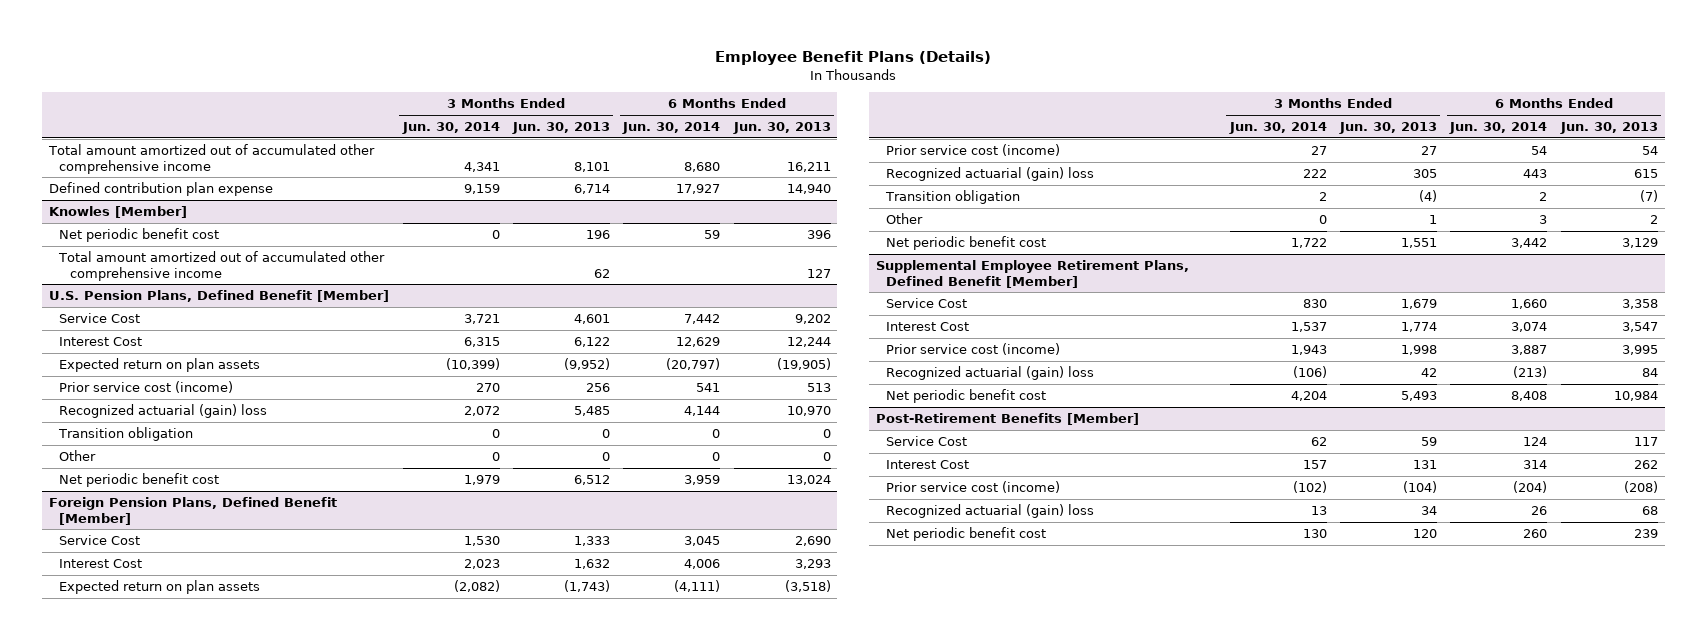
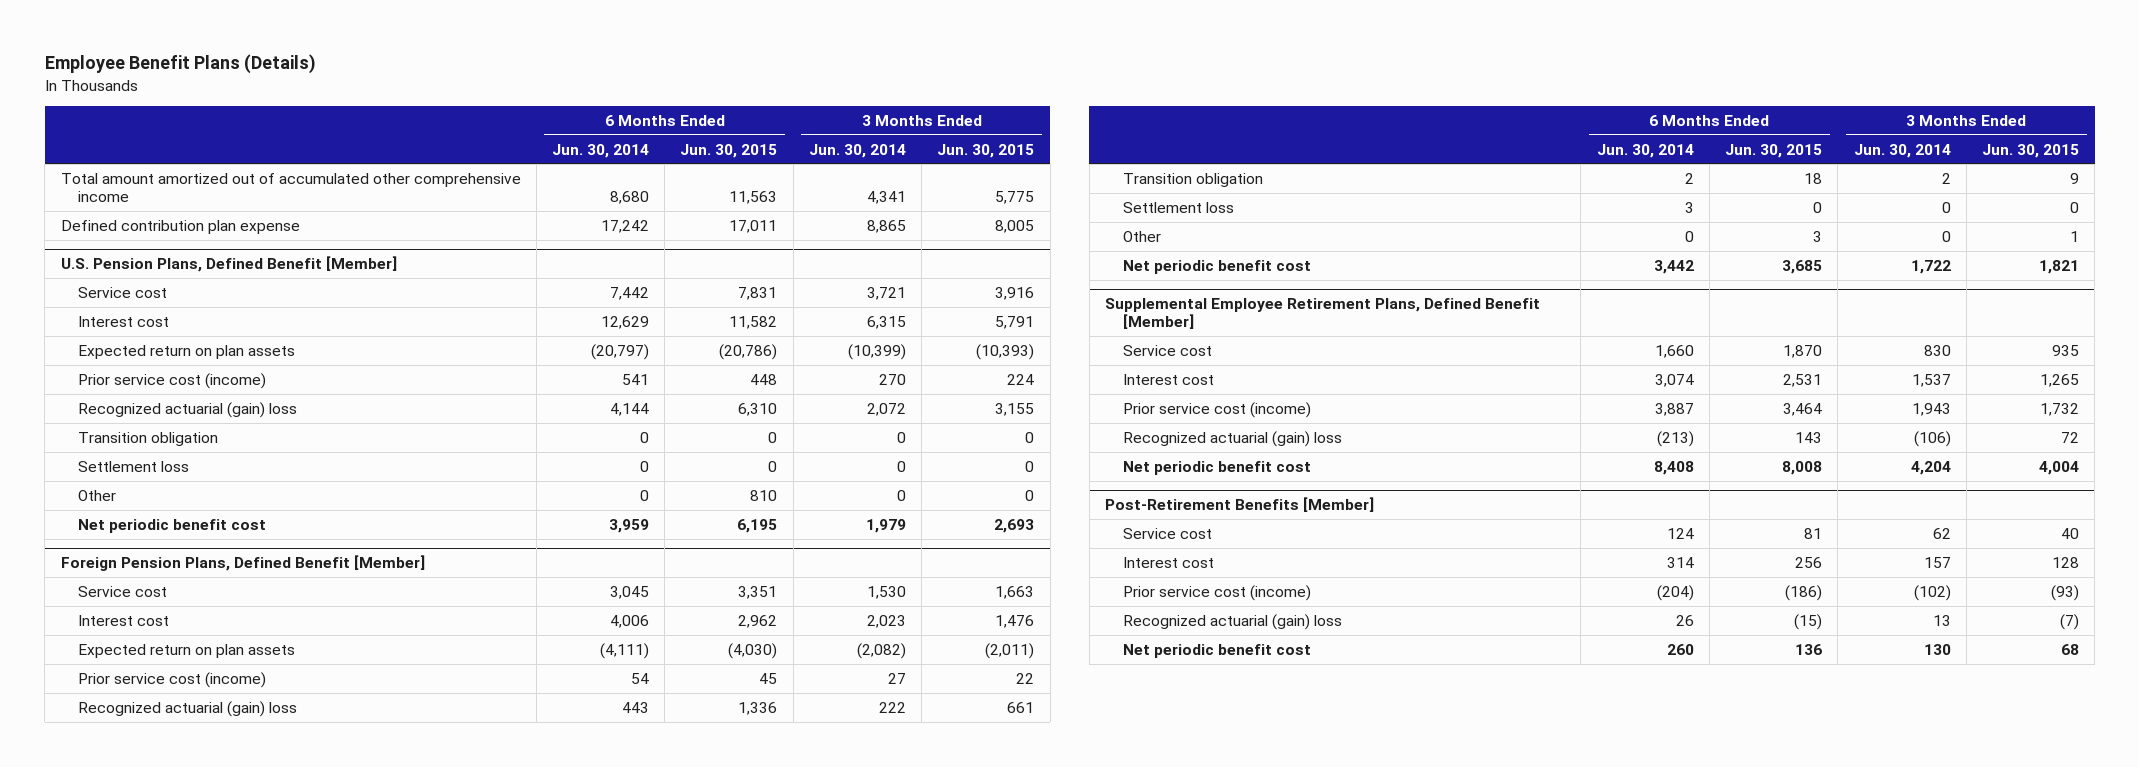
- | 3 Months Ended Jun. 30, 2014 | 3 Months Ended Jun. 30, 2013 | 6 Months Ended Jun. 30, 2014 | 6 Months Ended Jun. 30, 2013
+ | 6 Months Ended Jun. 30, 2014 | 6 Months Ended Jun. 30, 2015 | 3 Months Ended Jun. 30, 2014 | 3 Months Ended Jun. 30, 2015
- Defined contribution plan expense | 9,159 | 6,714 | 17,927 | 14,940
- Knowles [Member]
- Net periodic benefit cost | 0 | 196 | 59 | 396
- Total amount amortized out of accumulated other comprehensive income | | 62 | | 127
+ Defined contribution plan expense | 17,242 | 17,011 | 8,865 | 8,005
@ U.S. Pension Plans, Defined Benefit [Member]
- Service Cost | 3,721 | 4,601 | 7,442 | 9,202
- Interest Cost | 6,315 | 6,122 | 12,629 | 12,244
+ Service cost | 7,442 | 7,831 | 3,721 | 3,916
+ Interest cost | 12,629 | 11,582 | 6,315 | 5,791
+ Settlement loss | 0 | 0 | 0 | 0
@ Foreign Pension Plans, Defined Benefit [Member]
- Service Cost | 1,530 | 1,333 | 3,045 | 2,690
- Interest Cost | 2,023 | 1,632 | 4,006 | 3,293
+ Service cost | 3,045 | 3,351 | 1,530 | 1,663
+ Interest cost | 4,006 | 2,962 | 2,023 | 1,476
- Other | 0 | 1 | 3 | 2
+ Settlement loss | 3 | 0 | 0 | 0
+ Other | 0 | 3 | 0 | 1
@ Supplemental Employee Retirement Plans, Defined Benefit [Member]
- Service Cost | 830 | 1,679 | 1,660 | 3,358
- Interest Cost | 1,537 | 1,774 | 3,074 | 3,547
+ Service cost | 1,660 | 1,870 | 830 | 935
+ Interest cost | 3,074 | 2,531 | 1,537 | 1,265
@ Post-Retirement Benefits [Member]
- Service Cost | 62 | 59 | 124 | 117
- Interest Cost | 157 | 131 | 314 | 262
+ Service cost | 124 | 81 | 62 | 40
+ Interest cost | 314 | 256 | 157 | 128

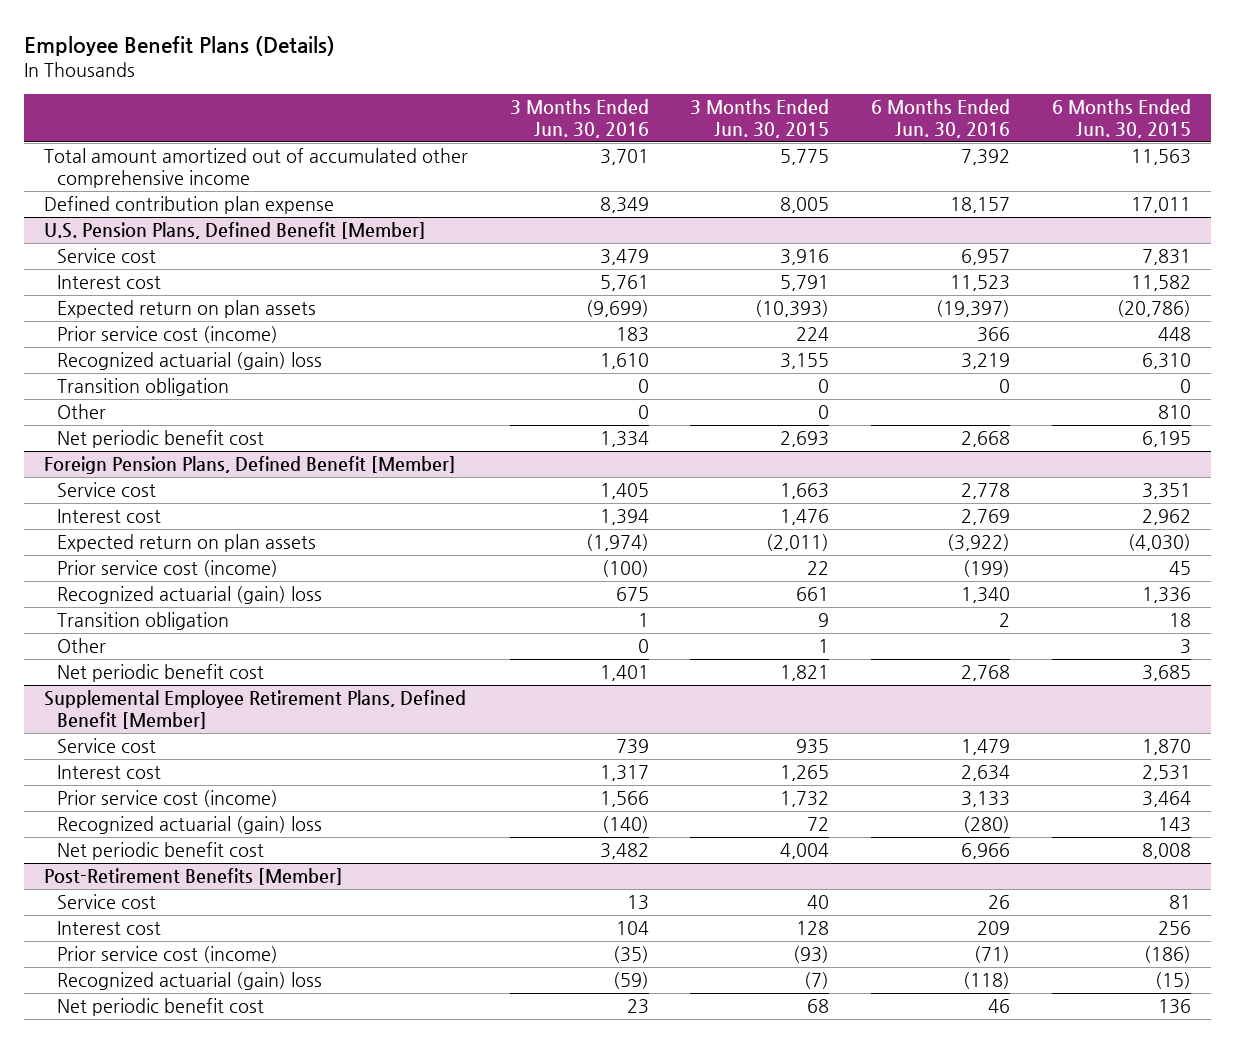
- | 6 Months Ended Jun. 30, 2014 | 6 Months Ended Jun. 30, 2015 | 3 Months Ended Jun. 30, 2014 | 3 Months Ended Jun. 30, 2015
+ | 3 Months Ended Jun. 30, 2016 | 3 Months Ended Jun. 30, 2015 | 6 Months Ended Jun. 30, 2016 | 6 Months Ended Jun. 30, 2015
@ U.S. Pension Plans, Defined Benefit [Member]
- Settlement loss | 0 | 0 | 0 | 0
@ Foreign Pension Plans, Defined Benefit [Member]
- Settlement loss | 3 | 0 | 0 | 0

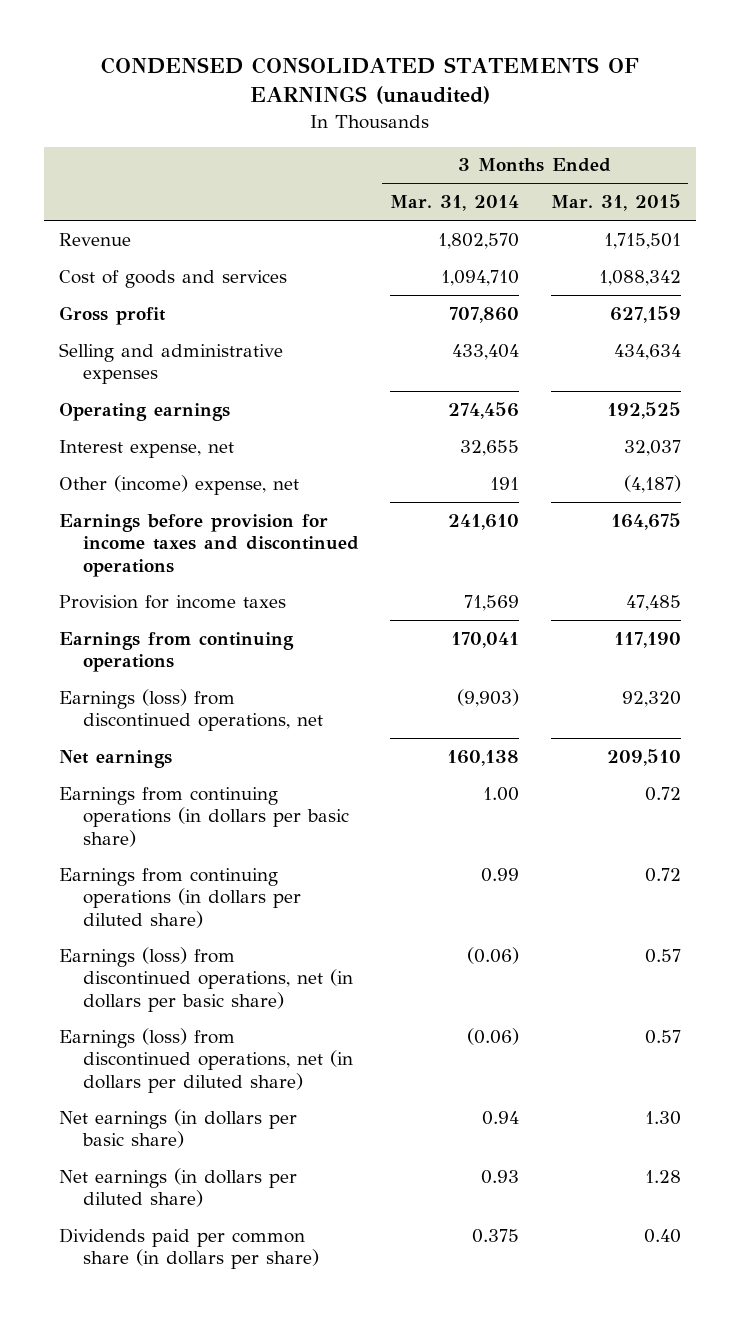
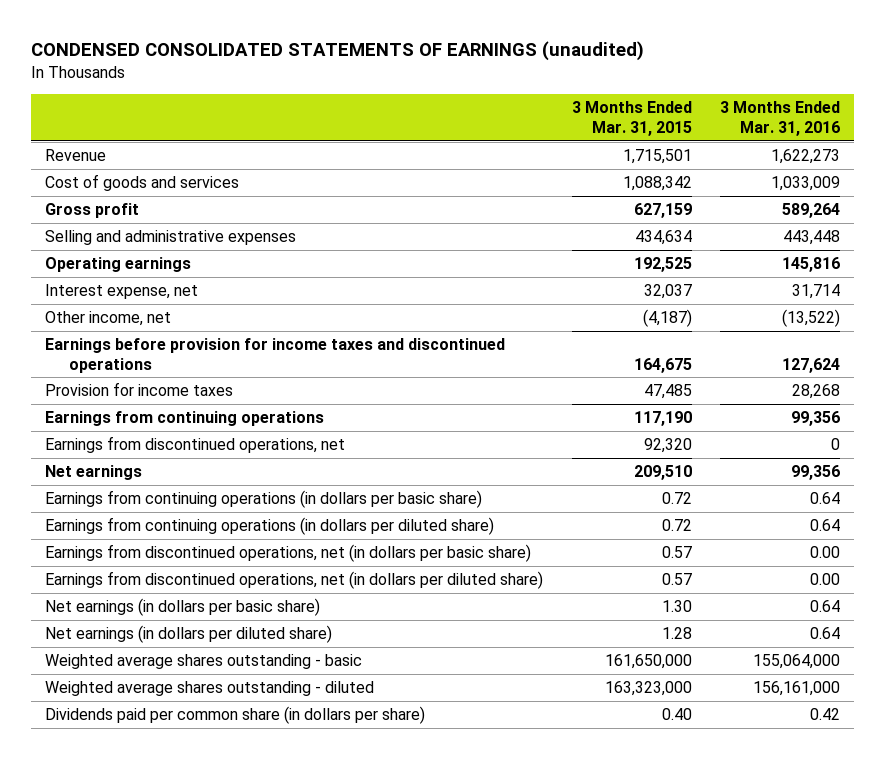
- | 3 Months Ended Mar. 31, 2014 | 3 Months Ended Mar. 31, 2015
+ | 3 Months Ended Mar. 31, 2015 | 3 Months Ended Mar. 31, 2016
- Other (income) expense, net | 191 | (4,187)
+ Other income, net | (4,187) | (13,522)
- Earnings (loss) from discontinued operations, net | (9,903) | 92,320
+ Earnings from discontinued operations, net | 92,320 | 0
- Earnings (loss) from discontinued operations, net (in dollars per basic share) | (0.06) | 0.57
- Earnings (loss) from discontinued operations, net (in dollars per diluted share) | (0.06) | 0.57
+ Earnings from discontinued operations, net (in dollars per basic share) | 0.57 | 0.00
+ Earnings from discontinued operations, net (in dollars per diluted share) | 0.57 | 0.00
+ Weighted average shares outstanding - basic | 161,650,000 | 155,064,000
+ Weighted average shares outstanding - diluted | 163,323,000 | 156,161,000

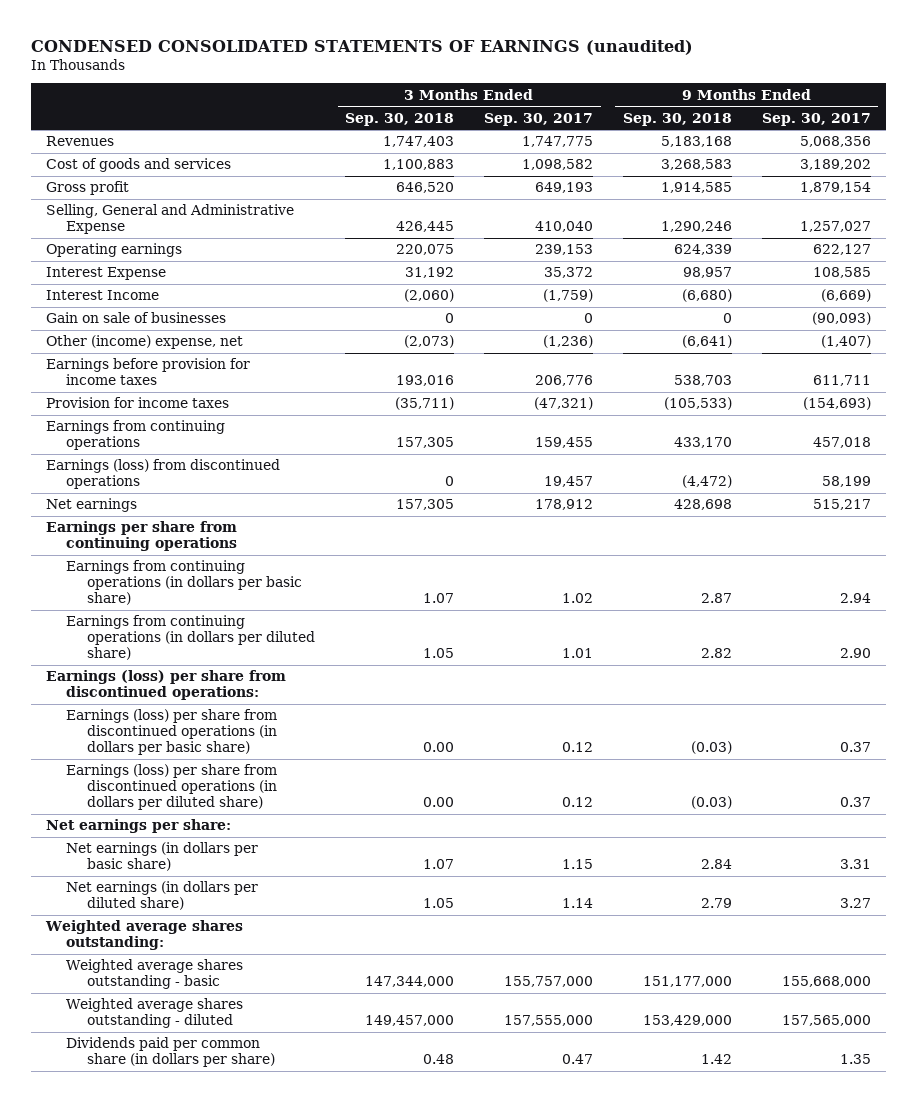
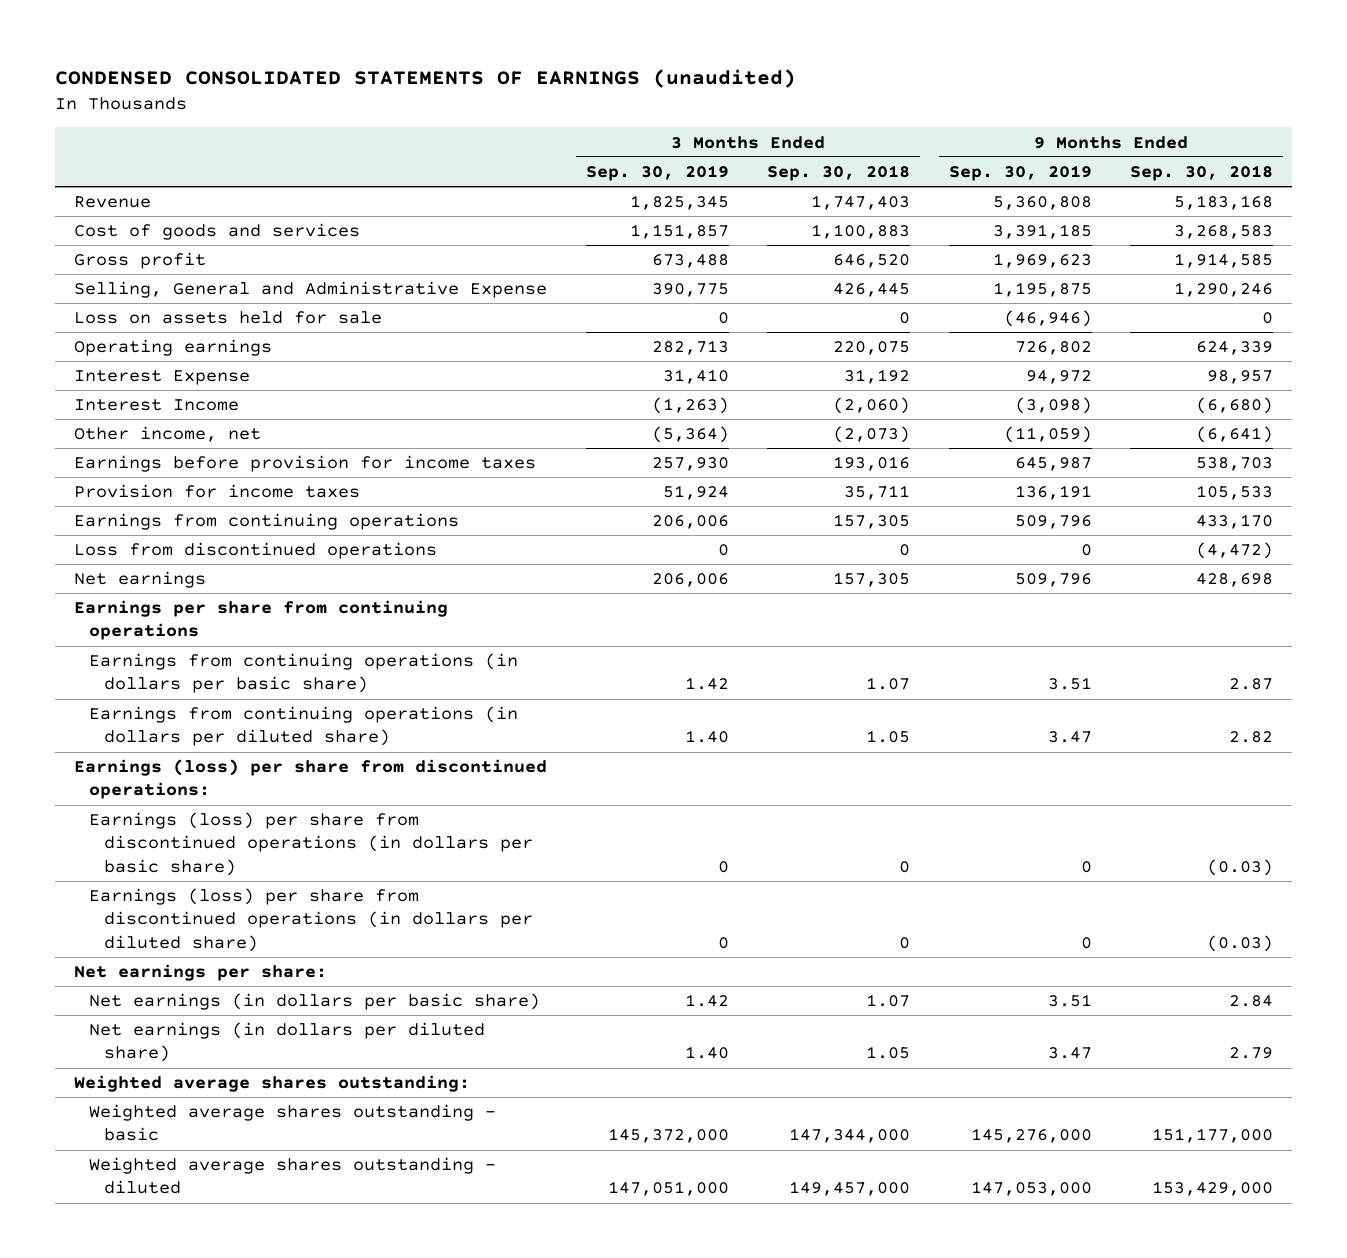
- | 3 Months Ended Sep. 30, 2018 | 3 Months Ended Sep. 30, 2017 | 9 Months Ended Sep. 30, 2018 | 9 Months Ended Sep. 30, 2017
+ | 3 Months Ended Sep. 30, 2019 | 3 Months Ended Sep. 30, 2018 | 9 Months Ended Sep. 30, 2019 | 9 Months Ended Sep. 30, 2018
- Revenues | 1,747,403 | 1,747,775 | 5,183,168 | 5,068,356
+ Revenue | 1,825,345 | 1,747,403 | 5,360,808 | 5,183,168
+ Loss on assets held for sale | 0 | 0 | (46,946) | 0
- Gain on sale of businesses | 0 | 0 | 0 | (90,093)
- Other (income) expense, net | (2,073) | (1,236) | (6,641) | (1,407)
+ Other income, net | (5,364) | (2,073) | (11,059) | (6,641)
- Provision for income taxes | (35,711) | (47,321) | (105,533) | (154,693)
+ Provision for income taxes | 51,924 | 35,711 | 136,191 | 105,533
- Earnings (loss) from discontinued operations | 0 | 19,457 | (4,472) | 58,199
+ Loss from discontinued operations | 0 | 0 | 0 | (4,472)
- Earnings (loss) per share from discontinued operations (in dollars per basic share) | 0.00 | 0.12 | (0.03) | 0.37
- Earnings (loss) per share from discontinued operations (in dollars per diluted share) | 0.00 | 0.12 | (0.03) | 0.37
+ Earnings (loss) per share from discontinued operations (in dollars per basic share) | 0 | 0 | 0 | (0.03)
+ Earnings (loss) per share from discontinued operations (in dollars per diluted share) | 0 | 0 | 0 | (0.03)
- Dividends paid per common share (in dollars per share) | 0.48 | 0.47 | 1.42 | 1.35

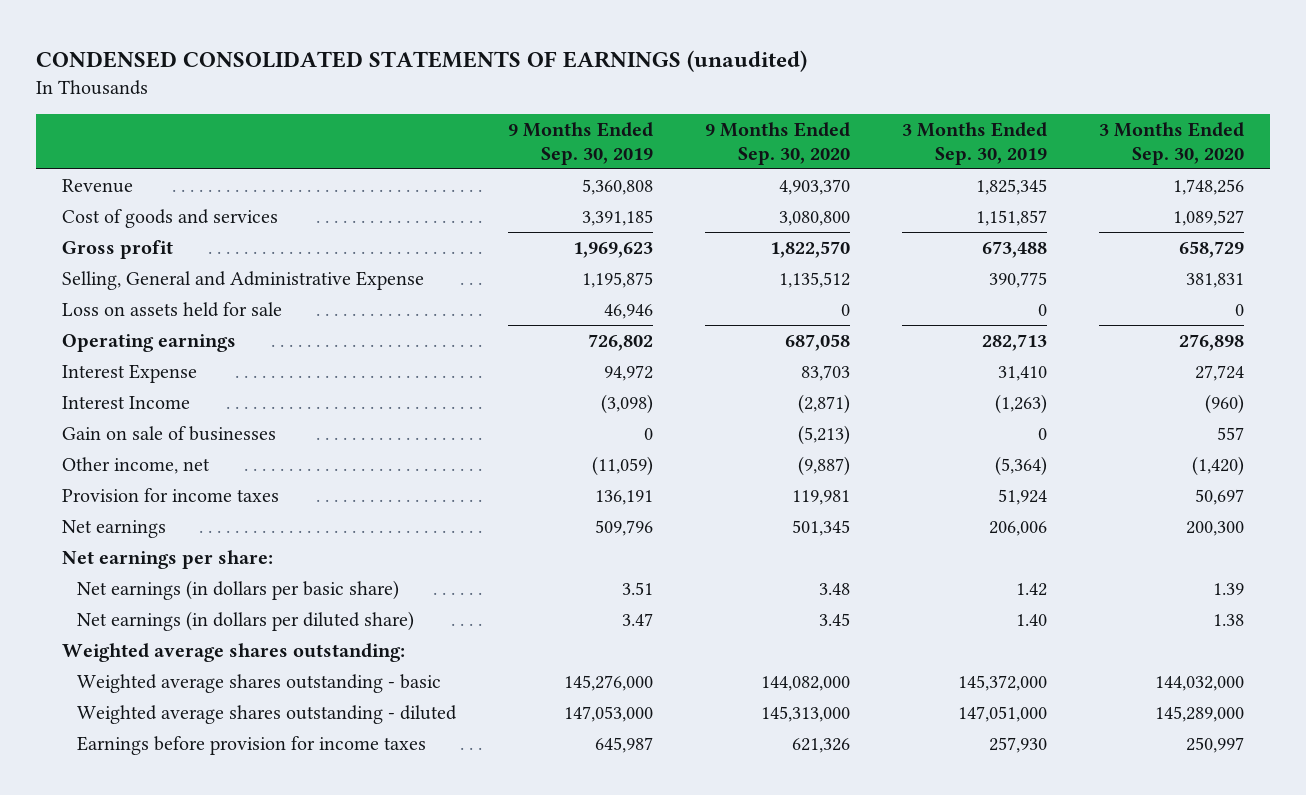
- | 3 Months Ended Sep. 30, 2019 | 3 Months Ended Sep. 30, 2018 | 9 Months Ended Sep. 30, 2019 | 9 Months Ended Sep. 30, 2018
+ | 9 Months Ended Sep. 30, 2019 | 9 Months Ended Sep. 30, 2020 | 3 Months Ended Sep. 30, 2019 | 3 Months Ended Sep. 30, 2020
- Loss on assets held for sale | 0 | 0 | (46,946) | 0
+ Loss on assets held for sale | 46,946 | 0 | 0 | 0
+ Gain on sale of businesses | 0 | (5,213) | 0 | 557
- Earnings from continuing operations | 206,006 | 157,305 | 509,796 | 433,170
- Loss from discontinued operations | 0 | 0 | 0 | (4,472)
- Earnings per share from continuing operations
- Earnings from continuing operations (in dollars per basic share) | 1.42 | 1.07 | 3.51 | 2.87
- Earnings from continuing operations (in dollars per diluted share) | 1.40 | 1.05 | 3.47 | 2.82
- Earnings (loss) per share from discontinued operations:
- Earnings (loss) per share from discontinued operations (in dollars per basic share) | 0 | 0 | 0 | (0.03)
- Earnings (loss) per share from discontinued operations (in dollars per diluted share) | 0 | 0 | 0 | (0.03)
moved down: Earnings before provision for income taxes | 645,987 | 621,326 | 257,930 | 250,997

